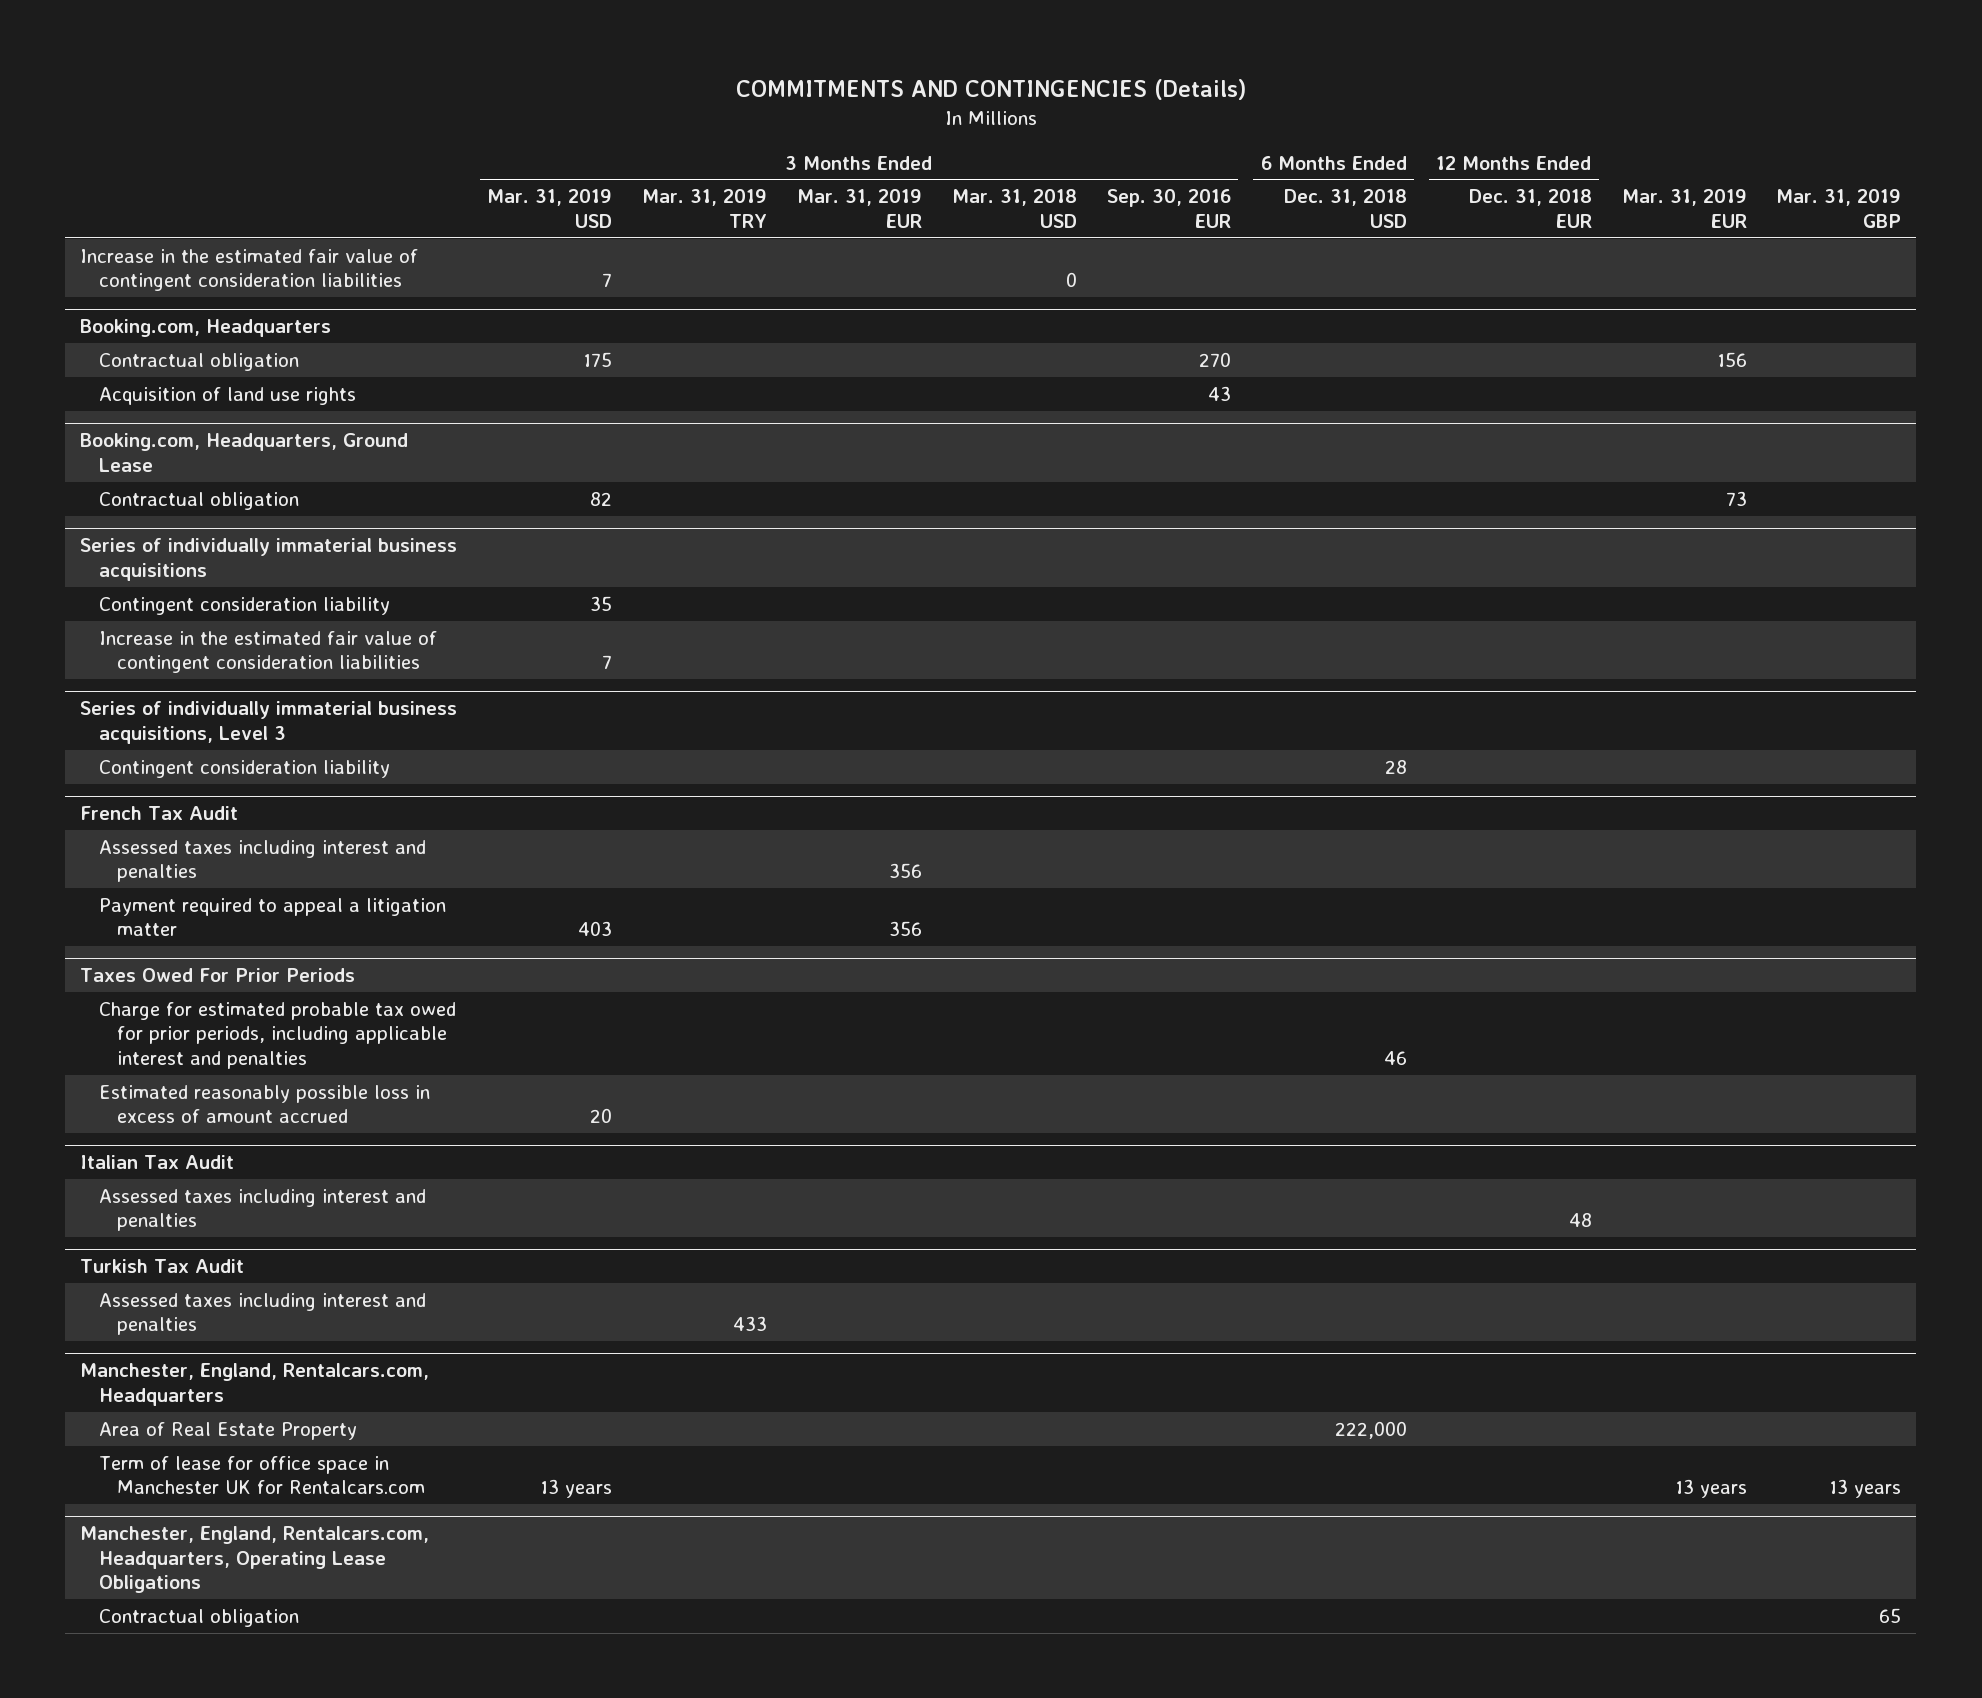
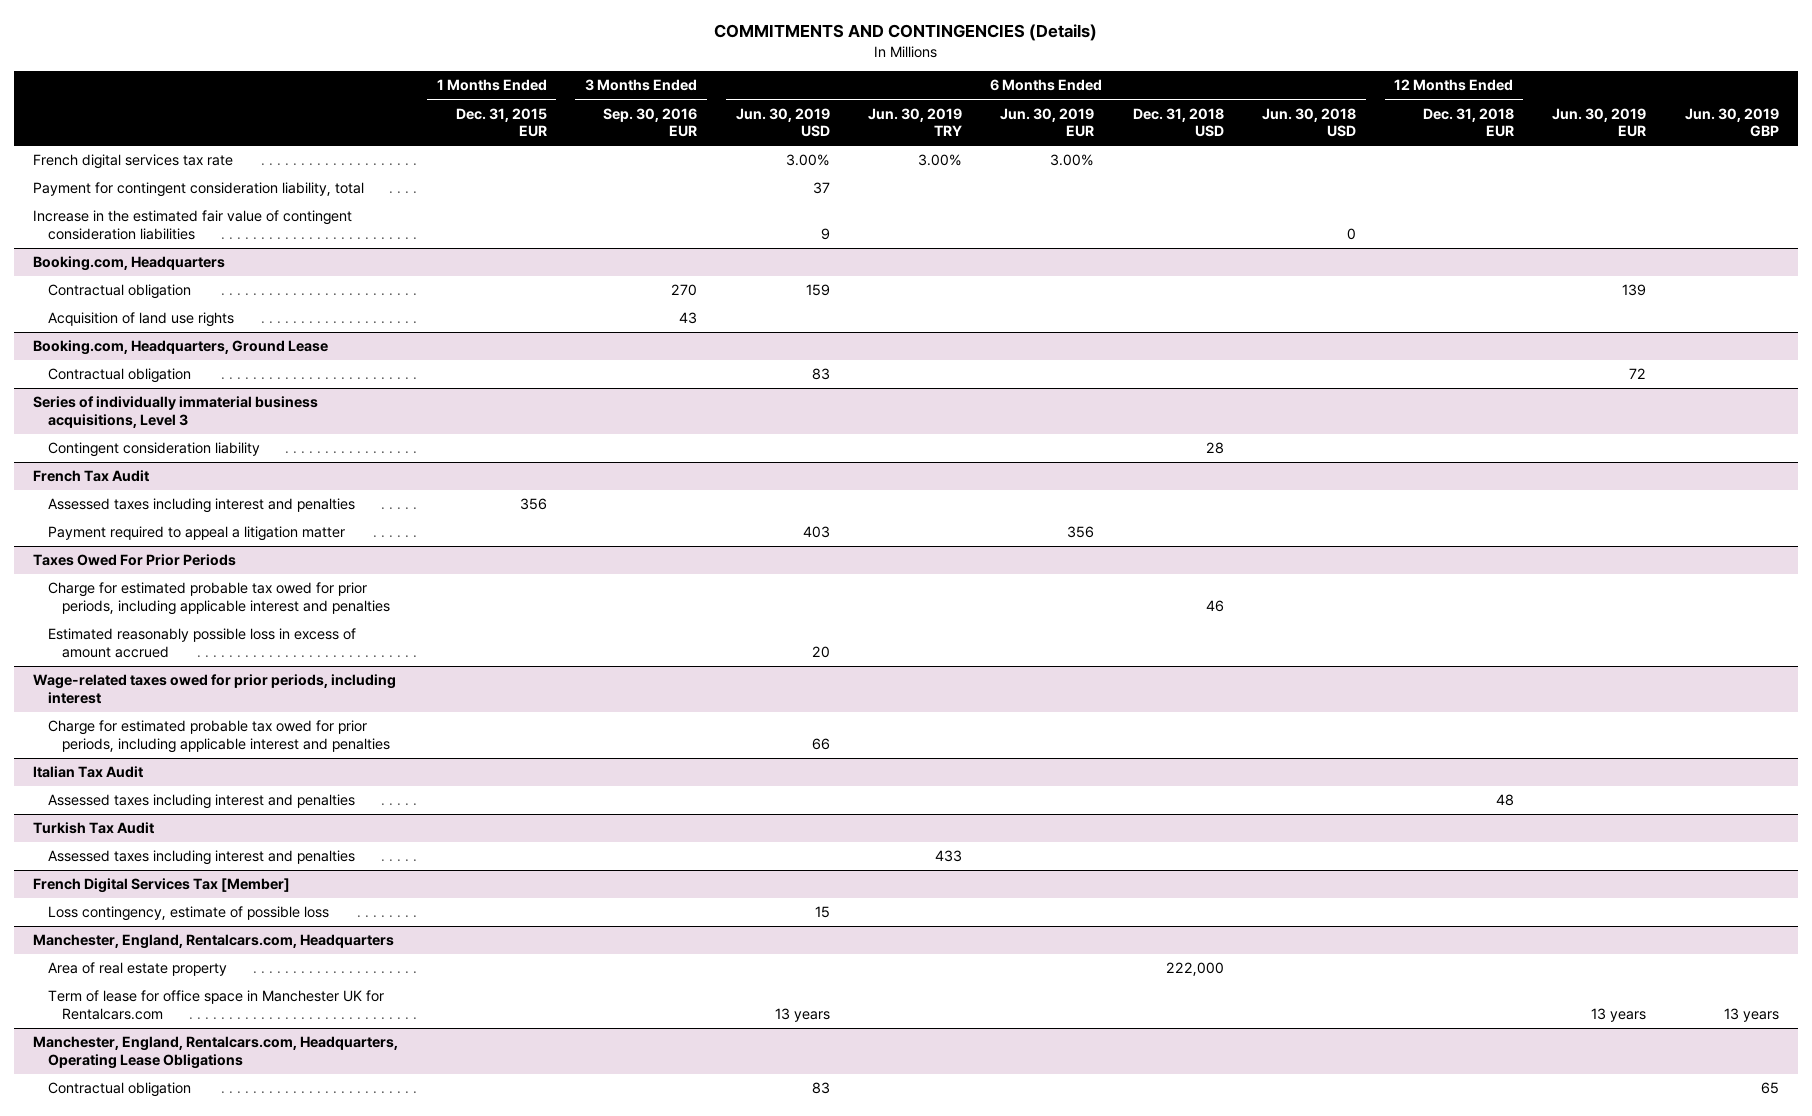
- | 3 Months Ended Mar. 31, 2019 USD | 3 Months Ended Mar. 31, 2019 TRY | 3 Months Ended Mar. 31, 2019 EUR | 3 Months Ended Mar. 31, 2018 USD | 3 Months Ended Sep. 30, 2016 EUR | 6 Months Ended Dec. 31, 2018 USD | 12 Months Ended Dec. 31, 2018 EUR | Mar. 31, 2019 EUR | Mar. 31, 2019 GBP
+ | 1 Months Ended Dec. 31, 2015 EUR | 3 Months Ended Sep. 30, 2016 EUR | 6 Months Ended Jun. 30, 2019 USD | 6 Months Ended Jun. 30, 2019 TRY | 6 Months Ended Jun. 30, 2019 EUR | 6 Months Ended Dec. 31, 2018 USD | 6 Months Ended Jun. 30, 2018 USD | 12 Months Ended Dec. 31, 2018 EUR | Jun. 30, 2019 EUR | Jun. 30, 2019 GBP
+ French digital services tax rate | | | 3.00% | 3.00% | 3.00% | | | | |
+ Payment for contingent consideration liability, total | | | 37 | | | | | | |
- Series of individually immaterial business acquisitions
- Contingent consideration liability | 35 | | | | | | | |
- Increase in the estimated fair value of contingent consideration liabilities | 7 | | | | | | | |
+ Wage-related taxes owed for prior periods, including interest
+ Charge for estimated probable tax owed for prior periods, including applicable interest and penalties | | | 66 | | | | | | |
+ French Digital Services Tax [Member]
+ Loss contingency, estimate of possible loss | | | 15 | | | | | | |
@ Manchester, England, Rentalcars.com, Headquarters
- Area of Real Estate Property | | | | | | 222,000 | | |
+ Area of real estate property | | | | | | 222,000 | | | |

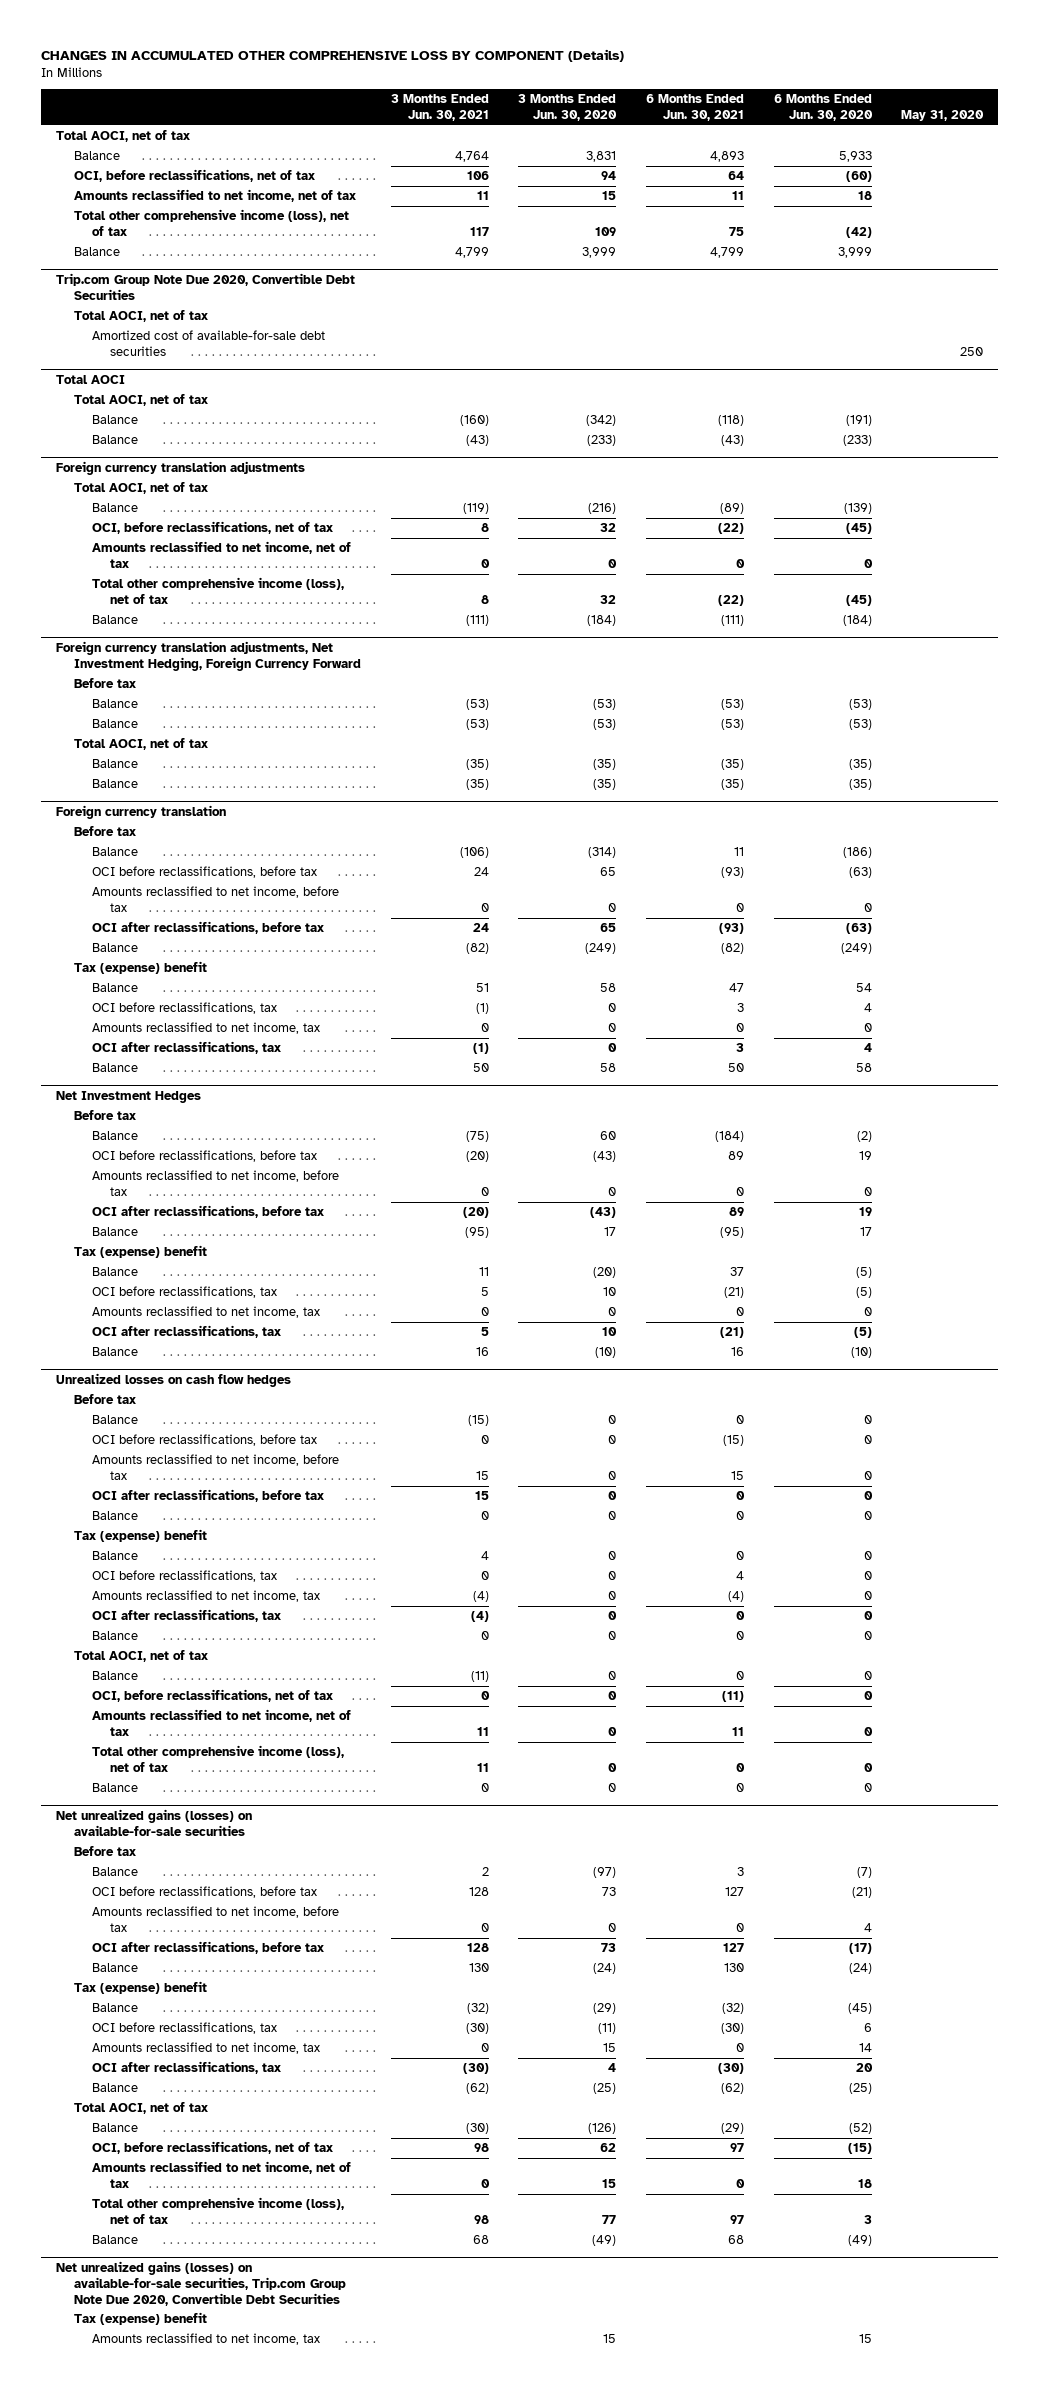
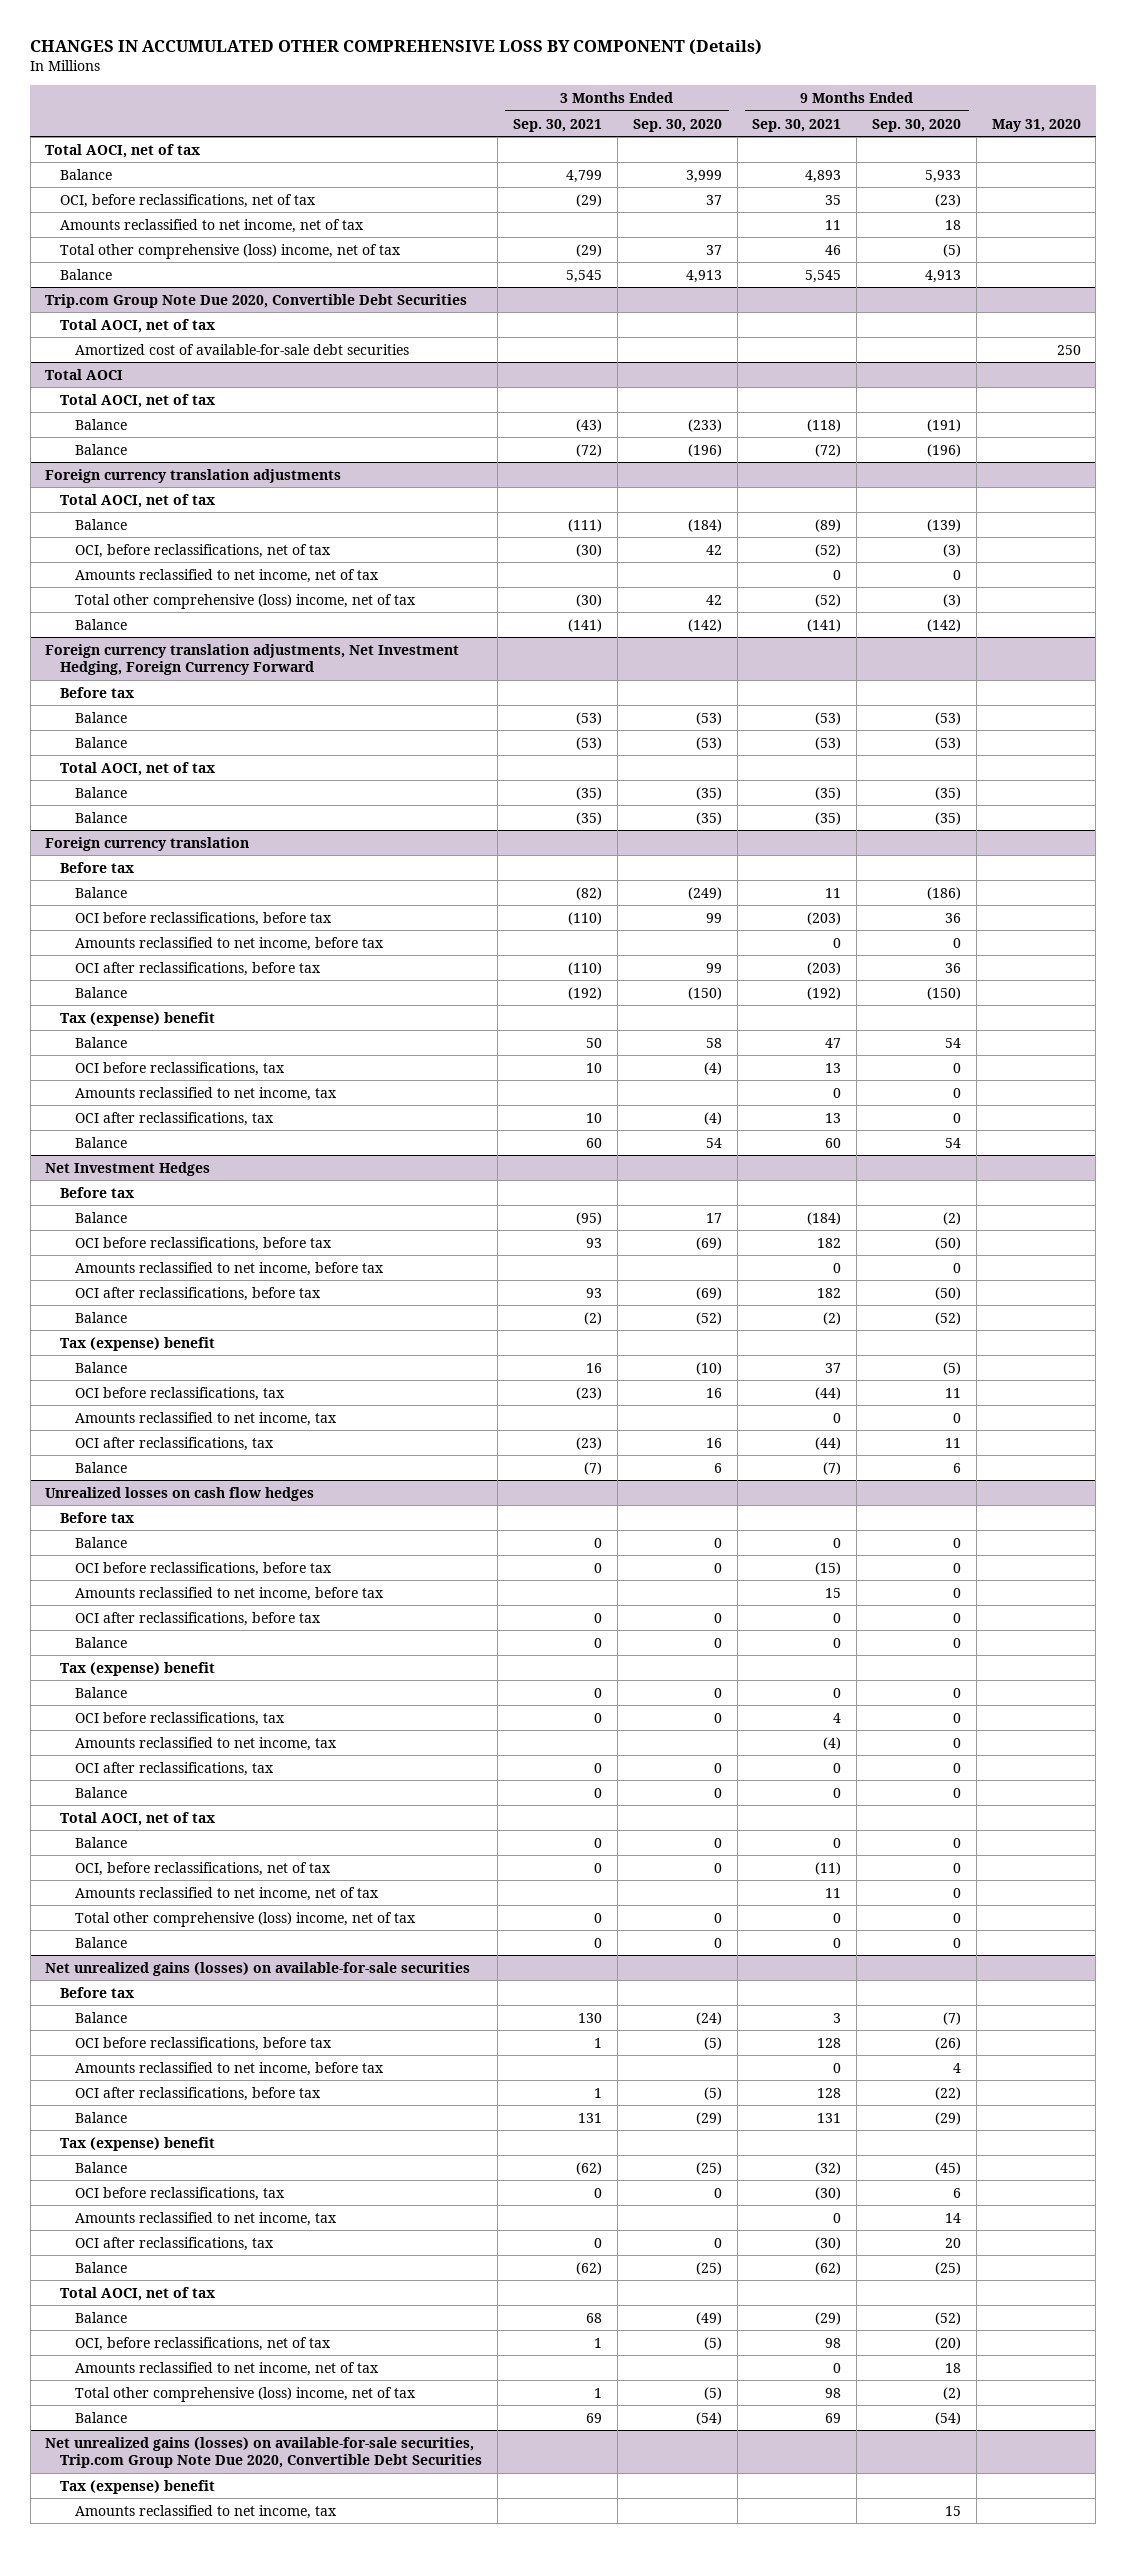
- | 3 Months Ended Jun. 30, 2021 | 3 Months Ended Jun. 30, 2020 | 6 Months Ended Jun. 30, 2021 | 6 Months Ended Jun. 30, 2020 | May 31, 2020
+ | 3 Months Ended Sep. 30, 2021 | 3 Months Ended Sep. 30, 2020 | 9 Months Ended Sep. 30, 2021 | 9 Months Ended Sep. 30, 2020 | May 31, 2020
- Total other comprehensive income (loss), net of tax | 117 | 109 | 75 | (42) |
+ Total other comprehensive (loss) income, net of tax | (29) | 37 | 46 | (5) |
@ Foreign currency translation adjustments
- Total other comprehensive income (loss), net of tax | 8 | 32 | (22) | (45) |
+ Total other comprehensive (loss) income, net of tax | (30) | 42 | (52) | (3) |
@ Unrealized losses on cash flow hedges
- Total other comprehensive income (loss), net of tax | 11 | 0 | 0 | 0 |
+ Total other comprehensive (loss) income, net of tax | 0 | 0 | 0 | 0 |
@ Net unrealized gains (losses) on available-for-sale securities
- Total other comprehensive income (loss), net of tax | 98 | 77 | 97 | 3 |
+ Total other comprehensive (loss) income, net of tax | 1 | (5) | 98 | (2) |

